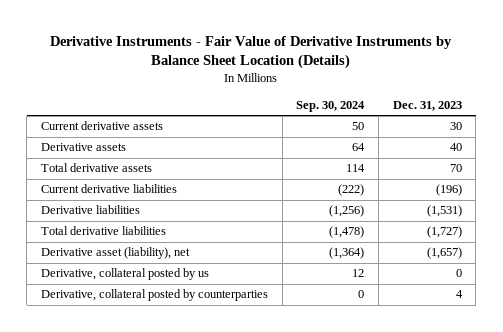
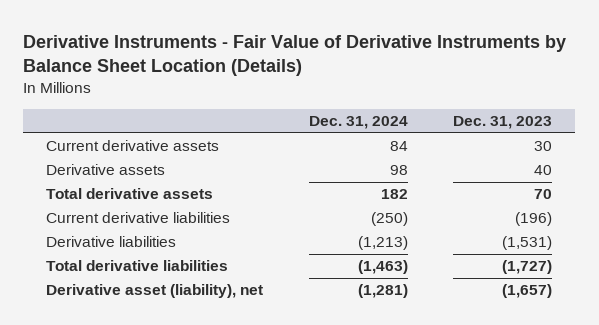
- | Sep. 30, 2024 | Dec. 31, 2023
+ | Dec. 31, 2024 | Dec. 31, 2023
- Derivative, collateral posted by us | 12 | 0
- Derivative, collateral posted by counterparties | 0 | 4

